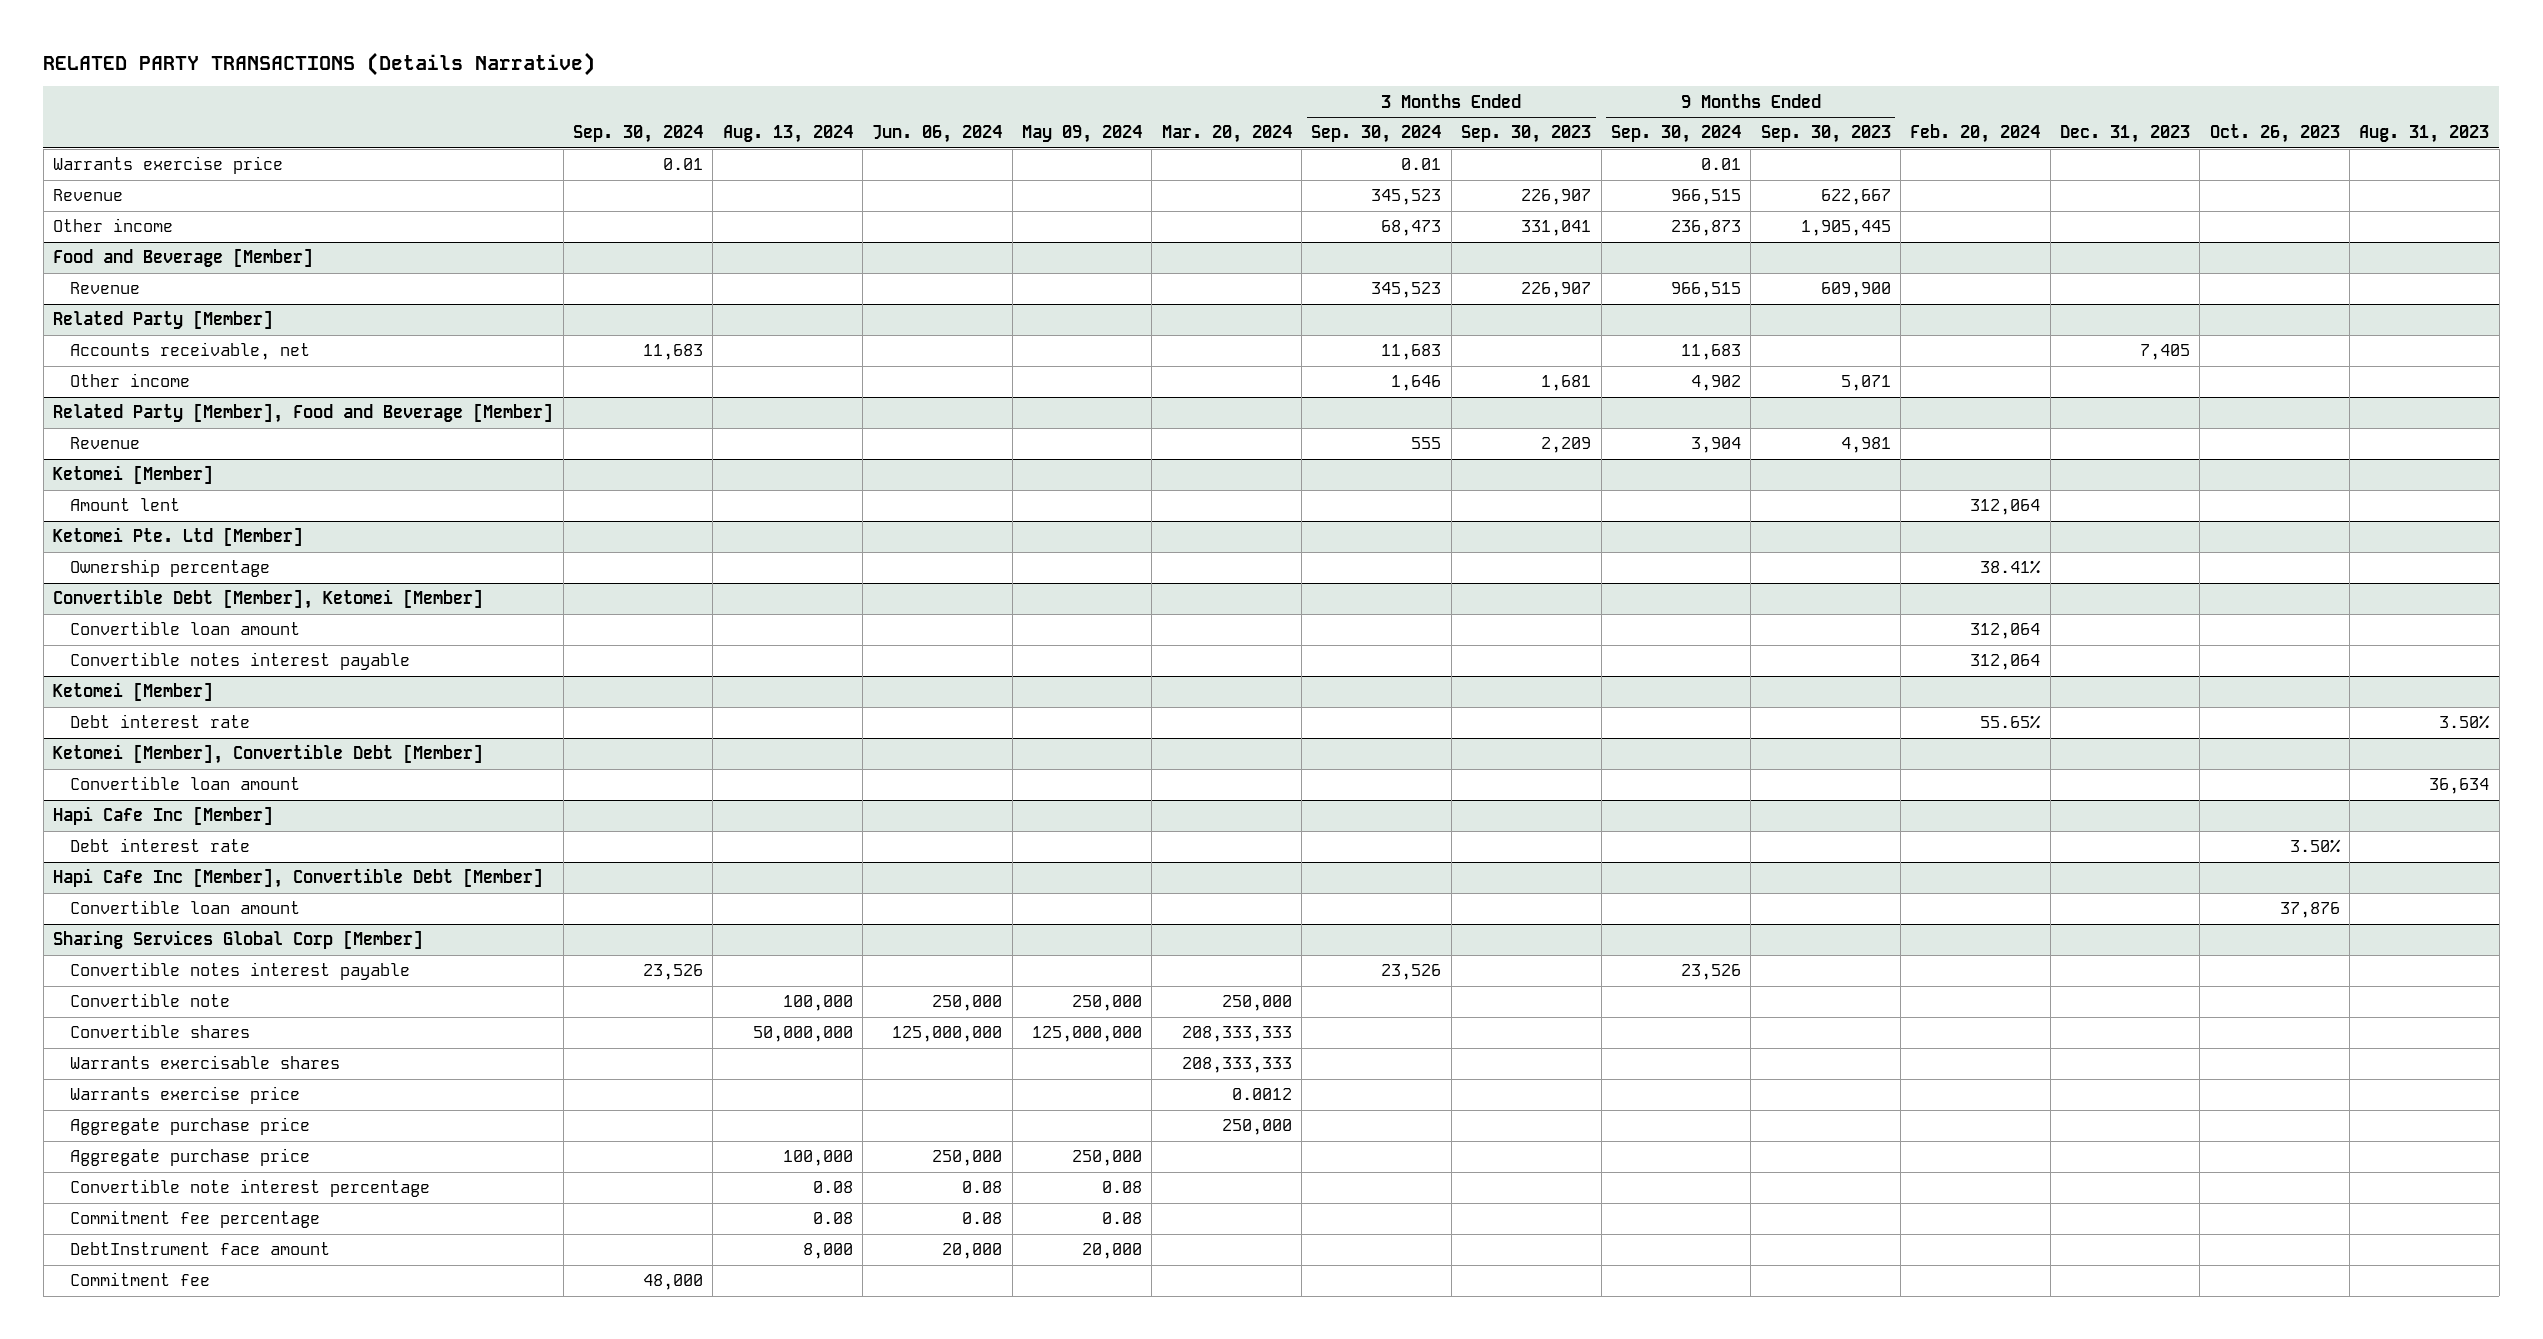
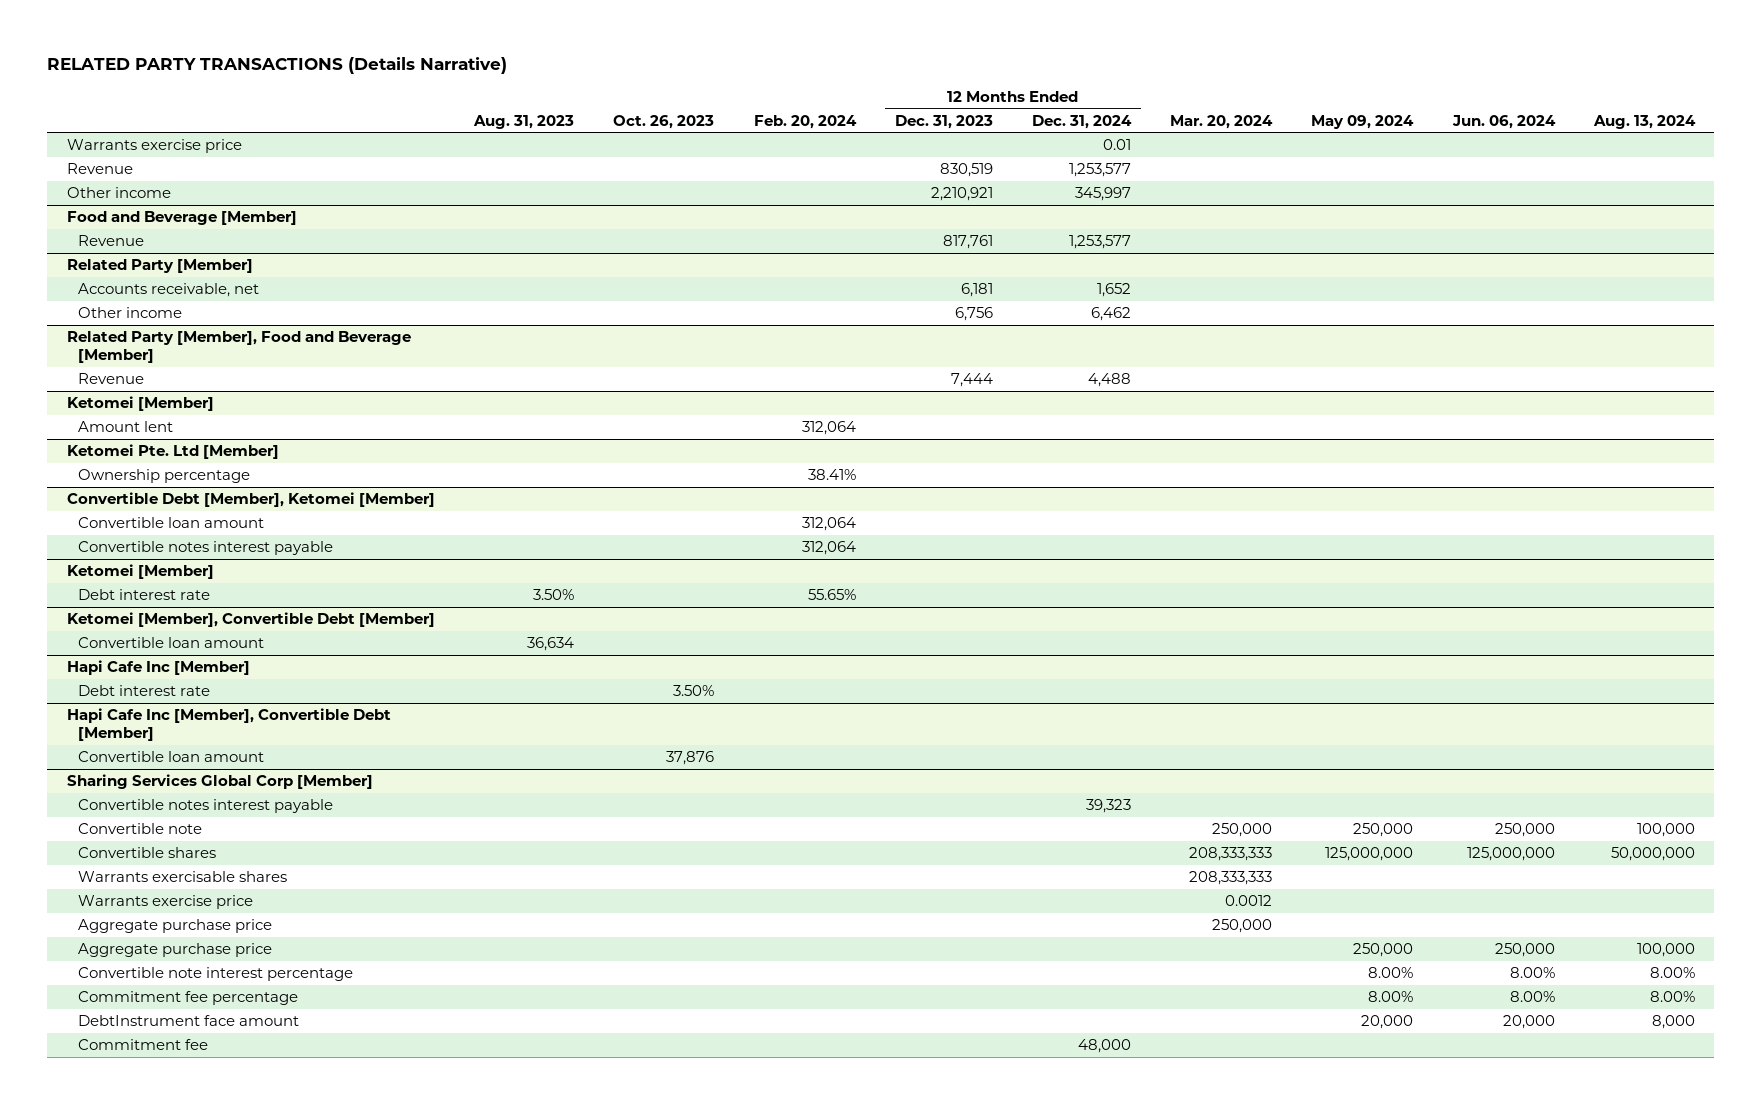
- | Sep. 30, 2024 | Aug. 13, 2024 | Jun. 06, 2024 | May 09, 2024 | Mar. 20, 2024 | 3 Months Ended Sep. 30, 2024 | 3 Months Ended Sep. 30, 2023 | 9 Months Ended Sep. 30, 2024 | 9 Months Ended Sep. 30, 2023 | Feb. 20, 2024 | Dec. 31, 2023 | Oct. 26, 2023 | Aug. 31, 2023
+ | Aug. 31, 2023 | Oct. 26, 2023 | Feb. 20, 2024 | 12 Months Ended Dec. 31, 2023 | 12 Months Ended Dec. 31, 2024 | Mar. 20, 2024 | May 09, 2024 | Jun. 06, 2024 | Aug. 13, 2024
@ Sharing Services Global Corp [Member]
- Convertible note interest percentage | | 0.08 | 0.08 | 0.08 | | | | | | | | |
- Commitment fee percentage | | 0.08 | 0.08 | 0.08 | | | | | | | | |
+ Convertible note interest percentage | | | | | | | 8.00% | 8.00% | 8.00%
+ Commitment fee percentage | | | | | | | 8.00% | 8.00% | 8.00%

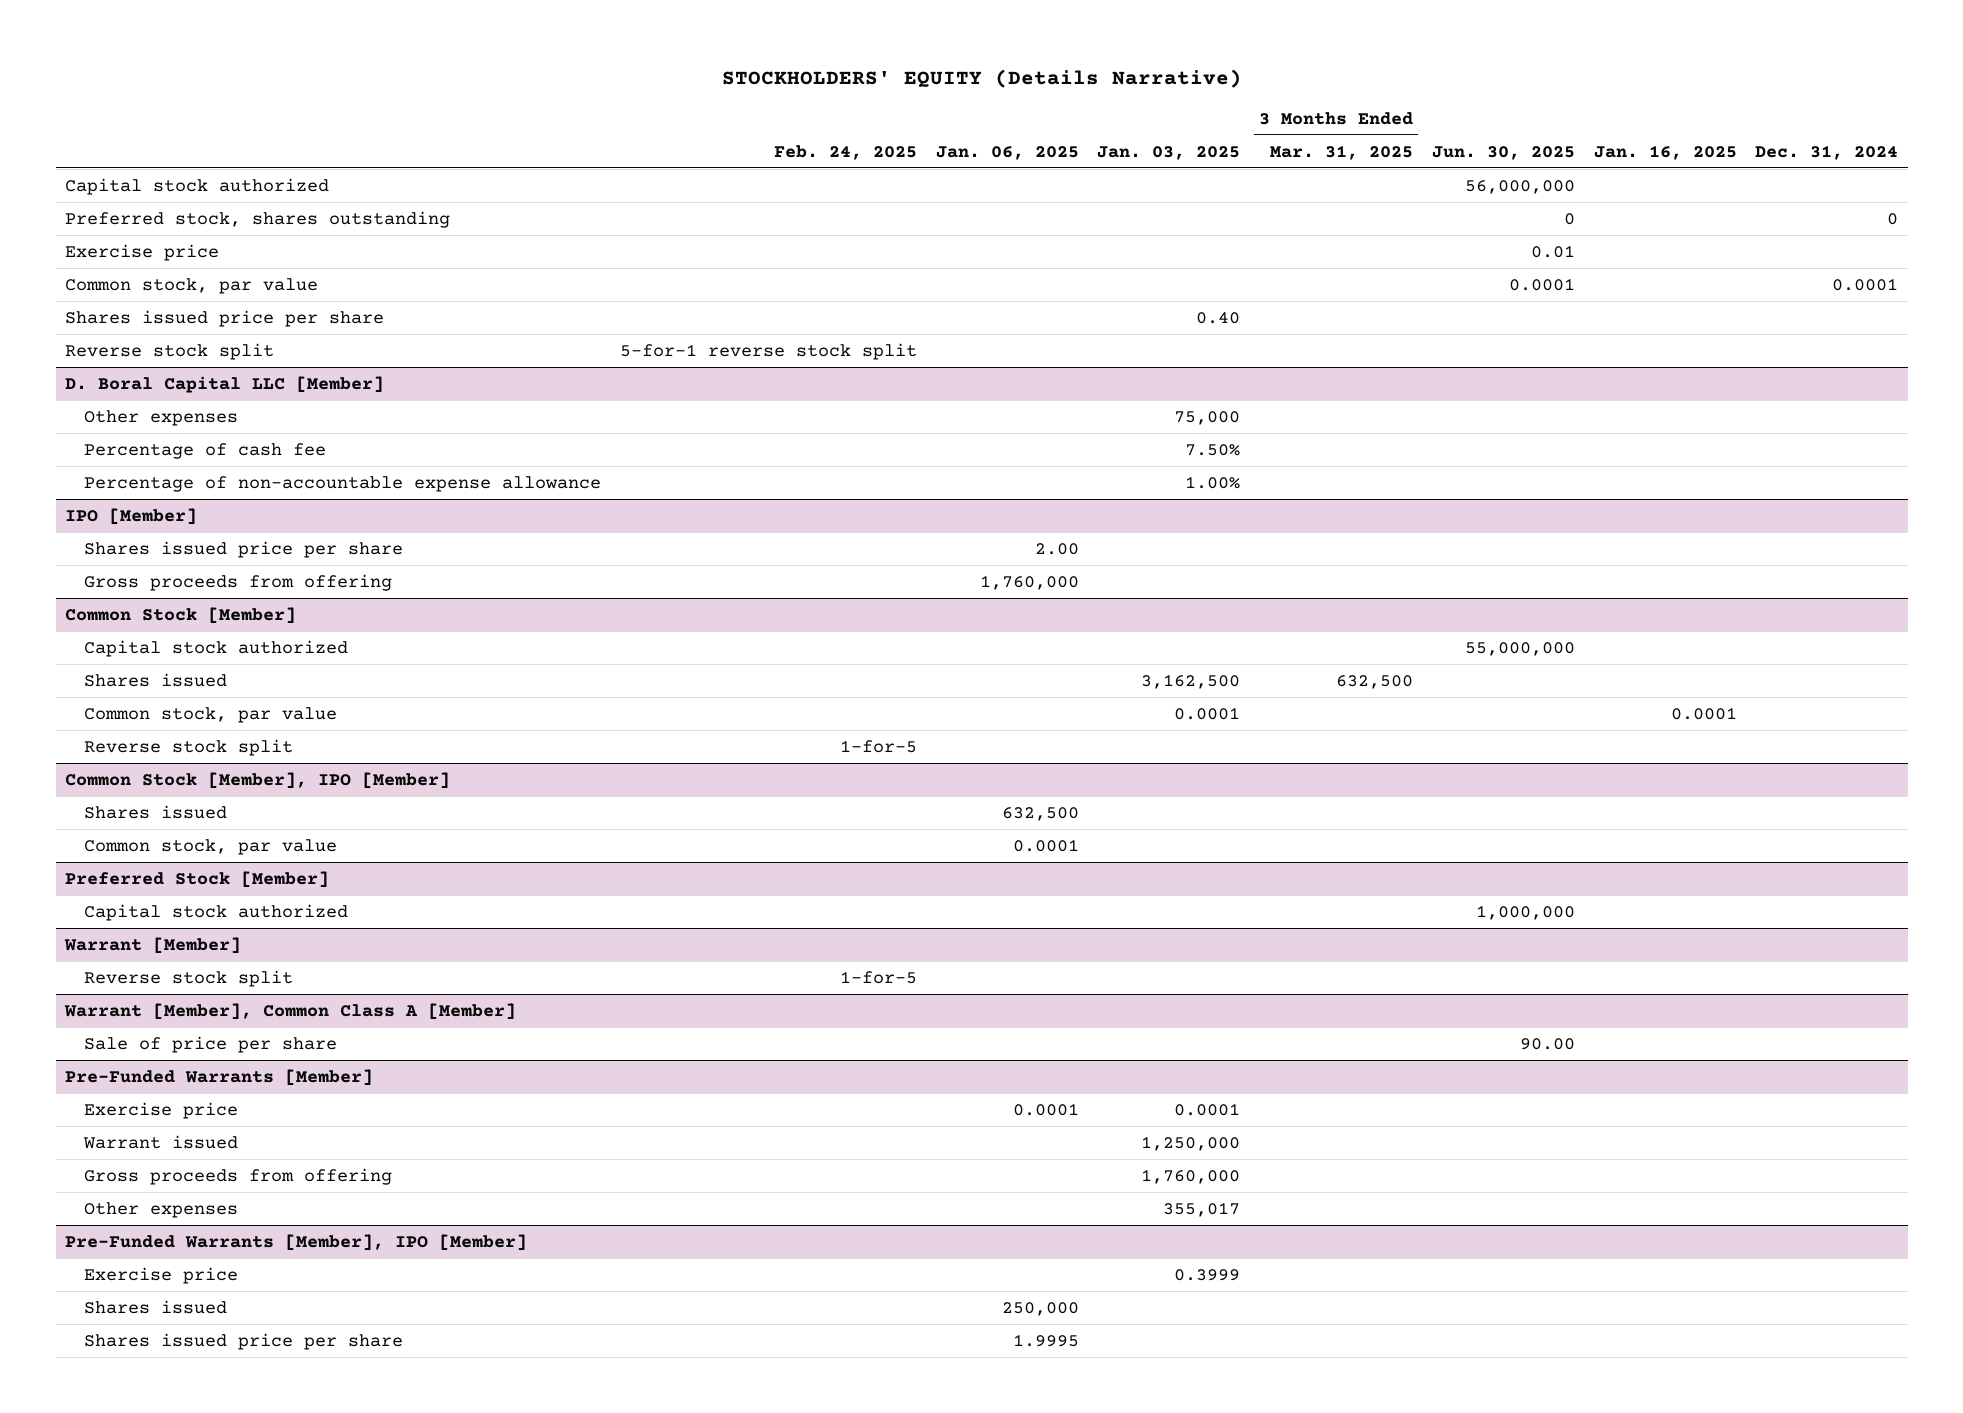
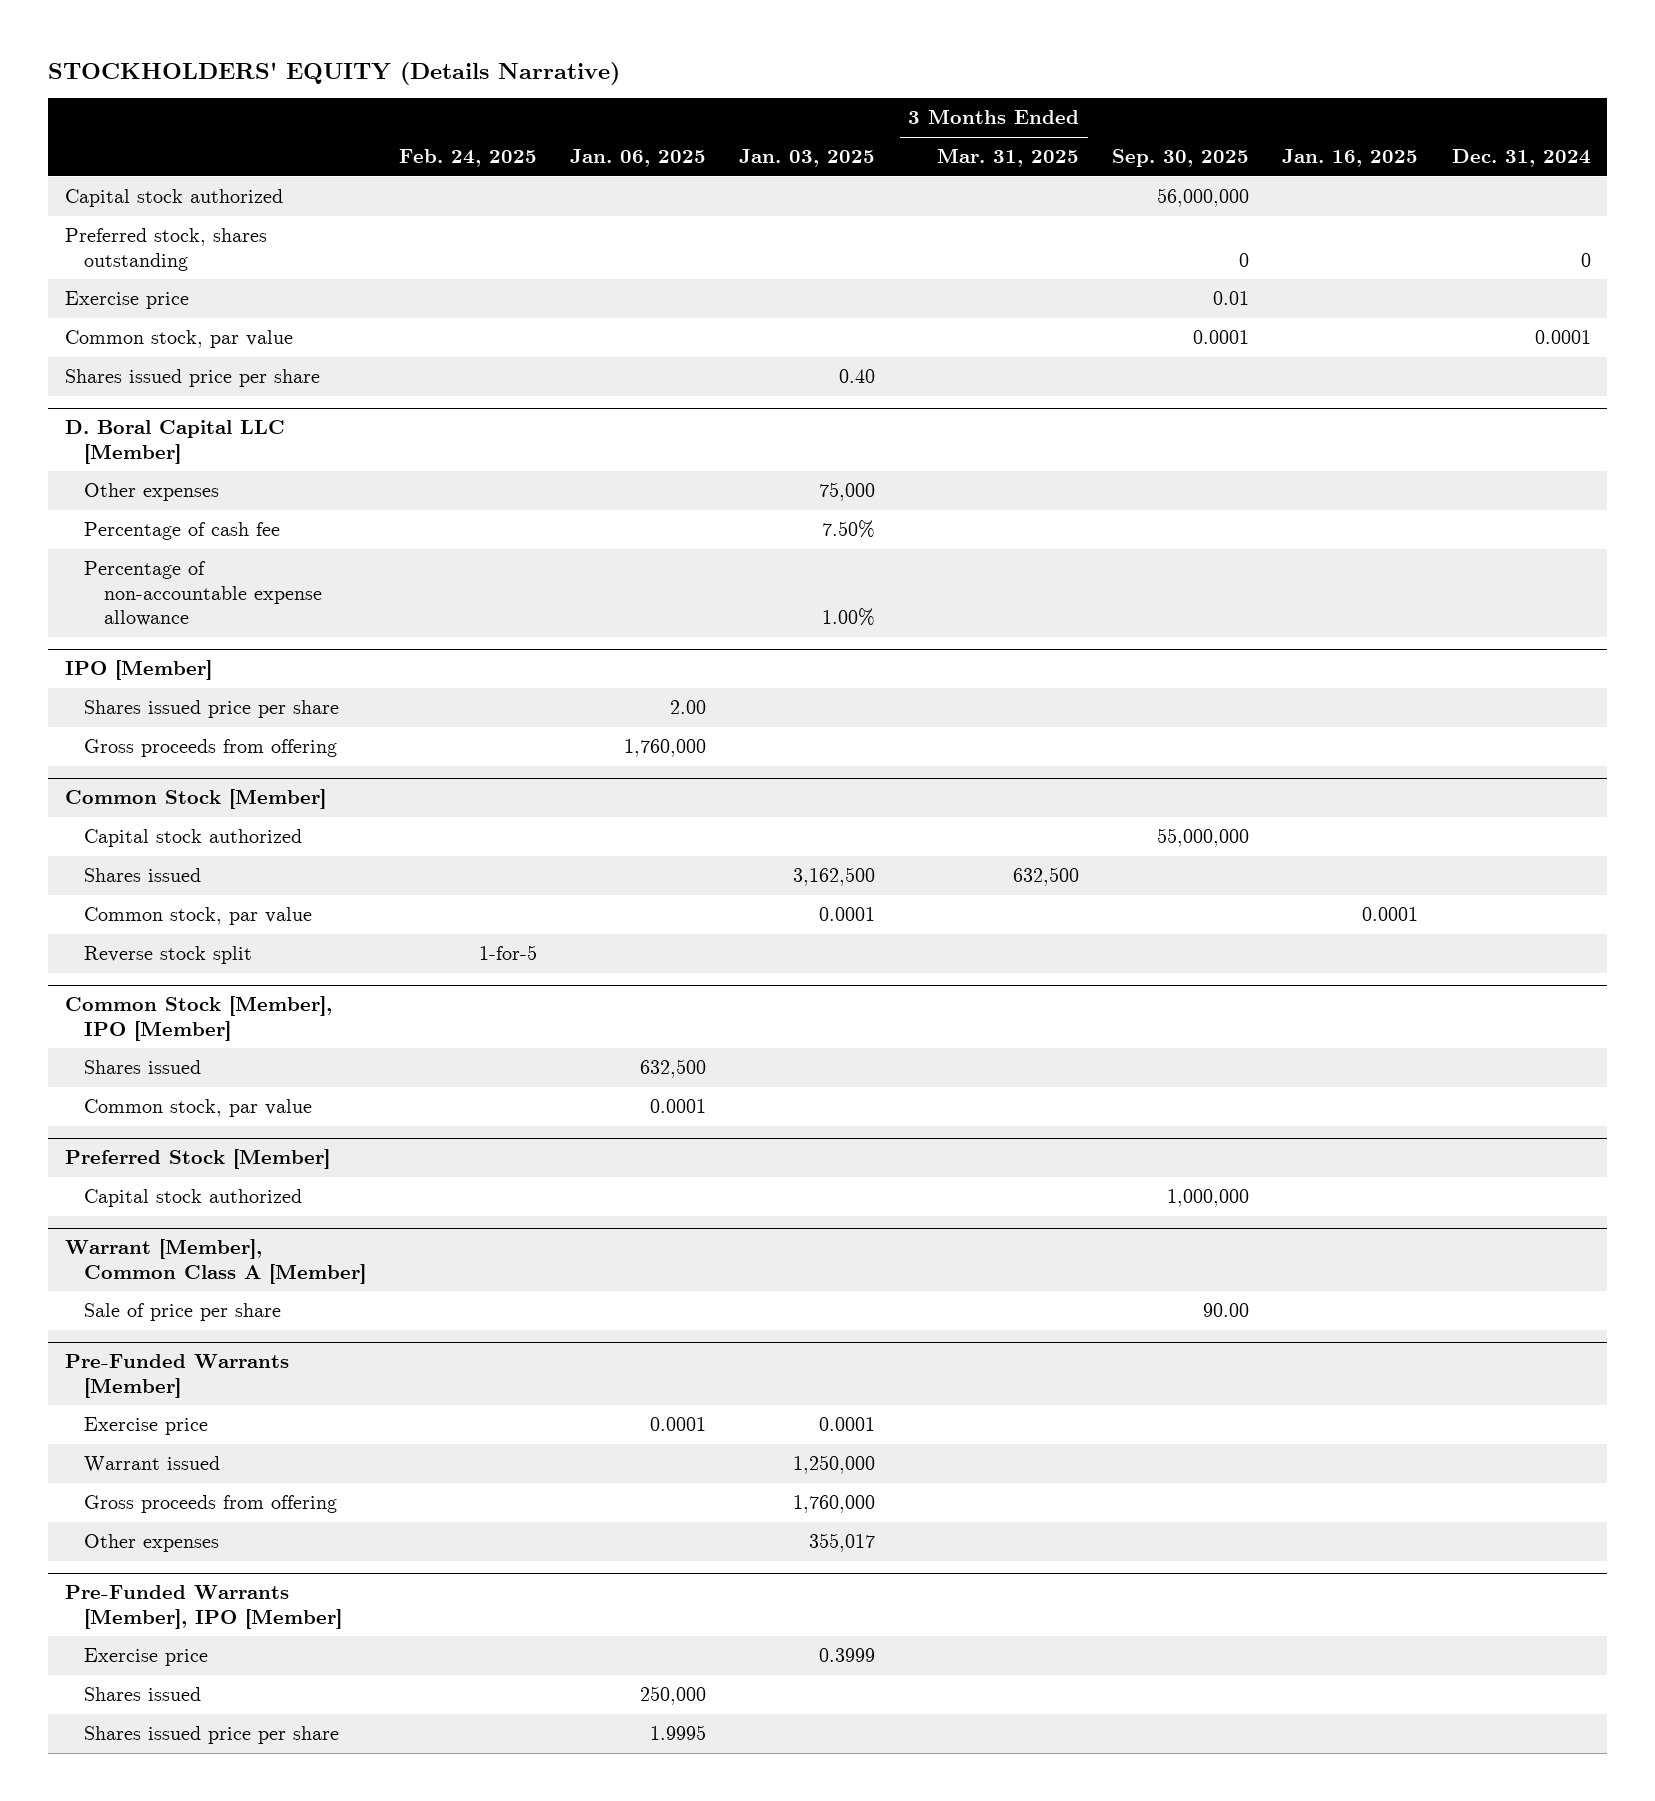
- | Feb. 24, 2025 | Jan. 06, 2025 | Jan. 03, 2025 | 3 Months Ended Mar. 31, 2025 | Jun. 30, 2025 | Jan. 16, 2025 | Dec. 31, 2024
+ | Feb. 24, 2025 | Jan. 06, 2025 | Jan. 03, 2025 | 3 Months Ended Mar. 31, 2025 | Sep. 30, 2025 | Jan. 16, 2025 | Dec. 31, 2024
- Reverse stock split | 5-for-1 reverse stock split | | | | | |
- Warrant [Member]
- Reverse stock split | 1-for-5 | | | | | |

